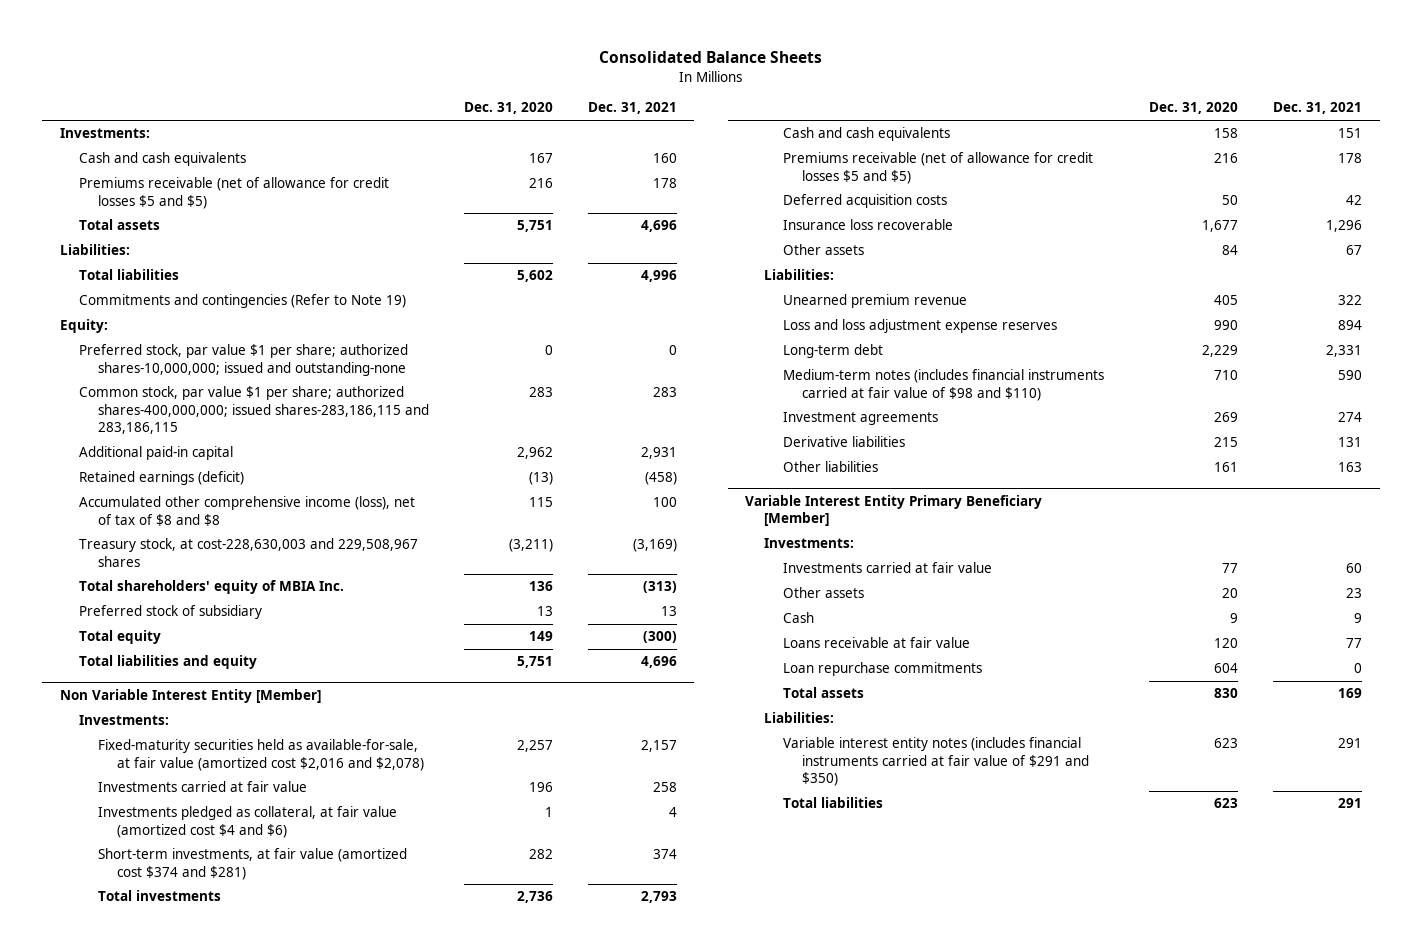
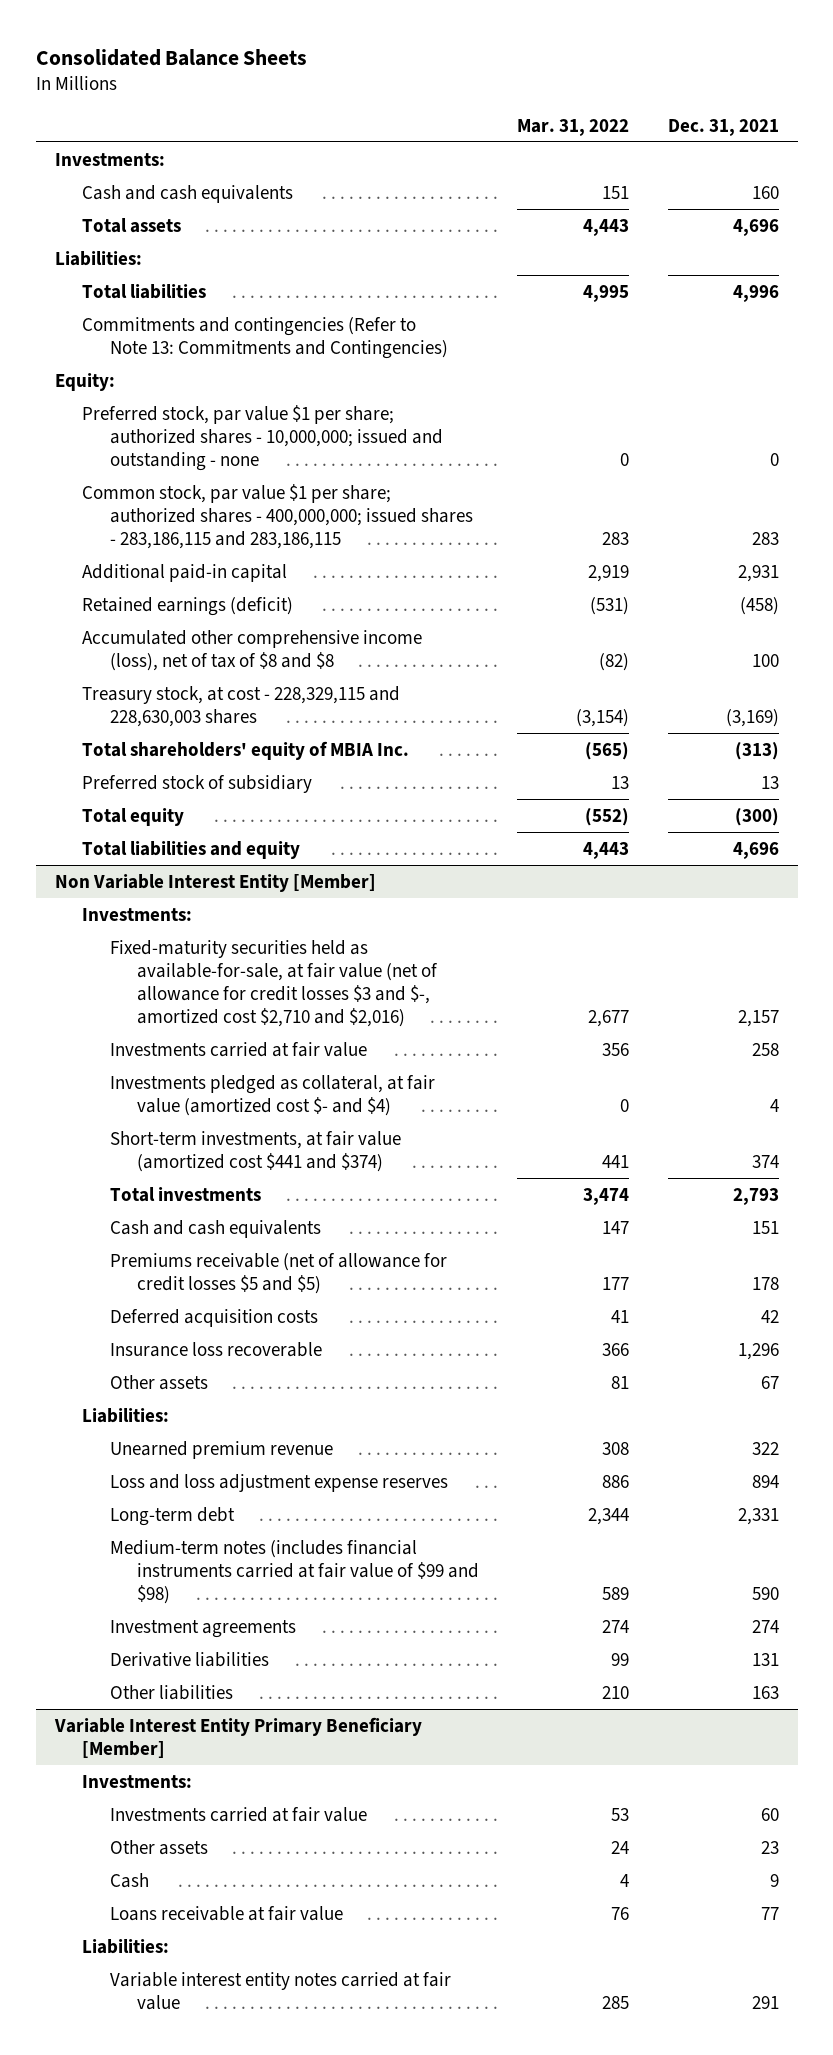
- | Dec. 31, 2020 | Dec. 31, 2021
+ | Mar. 31, 2022 | Dec. 31, 2021
- Premiums receivable (net of allowance for credit losses $5 and $5) | 216 | 178
- Commitments and contingencies (Refer to Note 19)
+ Commitments and contingencies (Refer to Note 13: Commitments and Contingencies)
- Preferred stock, par value $1 per share; authorized shares-10,000,000; issued and outstanding-none | 0 | 0
- Common stock, par value $1 per share; authorized shares-400,000,000; issued shares-283,186,115 and 283,186,115 | 283 | 283
+ Preferred stock, par value $1 per share; authorized shares - 10,000,000; issued and outstanding - none | 0 | 0
+ Common stock, par value $1 per share; authorized shares - 400,000,000; issued shares - 283,186,115 and 283,186,115 | 283 | 283
- Treasury stock, at cost-228,630,003 and 229,508,967 shares | (3,211) | (3,169)
+ Treasury stock, at cost - 228,329,115 and 228,630,003 shares | (3,154) | (3,169)
@ Non Variable Interest Entity [Member]
- Fixed-maturity securities held as available-for-sale, at fair value (amortized cost $2,016 and $2,078) | 2,257 | 2,157
+ Fixed-maturity securities held as available-for-sale, at fair value (net of allowance for credit losses $3 and $-, amortized cost $2,710 and $2,016) | 2,677 | 2,157
- Investments pledged as collateral, at fair value (amortized cost $4 and $6) | 1 | 4
- Short-term investments, at fair value (amortized cost $374 and $281) | 282 | 374
+ Investments pledged as collateral, at fair value (amortized cost $- and $4) | 0 | 4
+ Short-term investments, at fair value (amortized cost $441 and $374) | 441 | 374
- Medium-term notes (includes financial instruments carried at fair value of $98 and $110) | 710 | 590
+ Medium-term notes (includes financial instruments carried at fair value of $99 and $98) | 589 | 590
@ Variable Interest Entity Primary Beneficiary [Member]
- Loan repurchase commitments | 604 | 0
- Total assets | 830 | 169
- Variable interest entity notes (includes financial instruments carried at fair value of $291 and $350) | 623 | 291
- Total liabilities | 623 | 291
+ Variable interest entity notes carried at fair value | 285 | 291

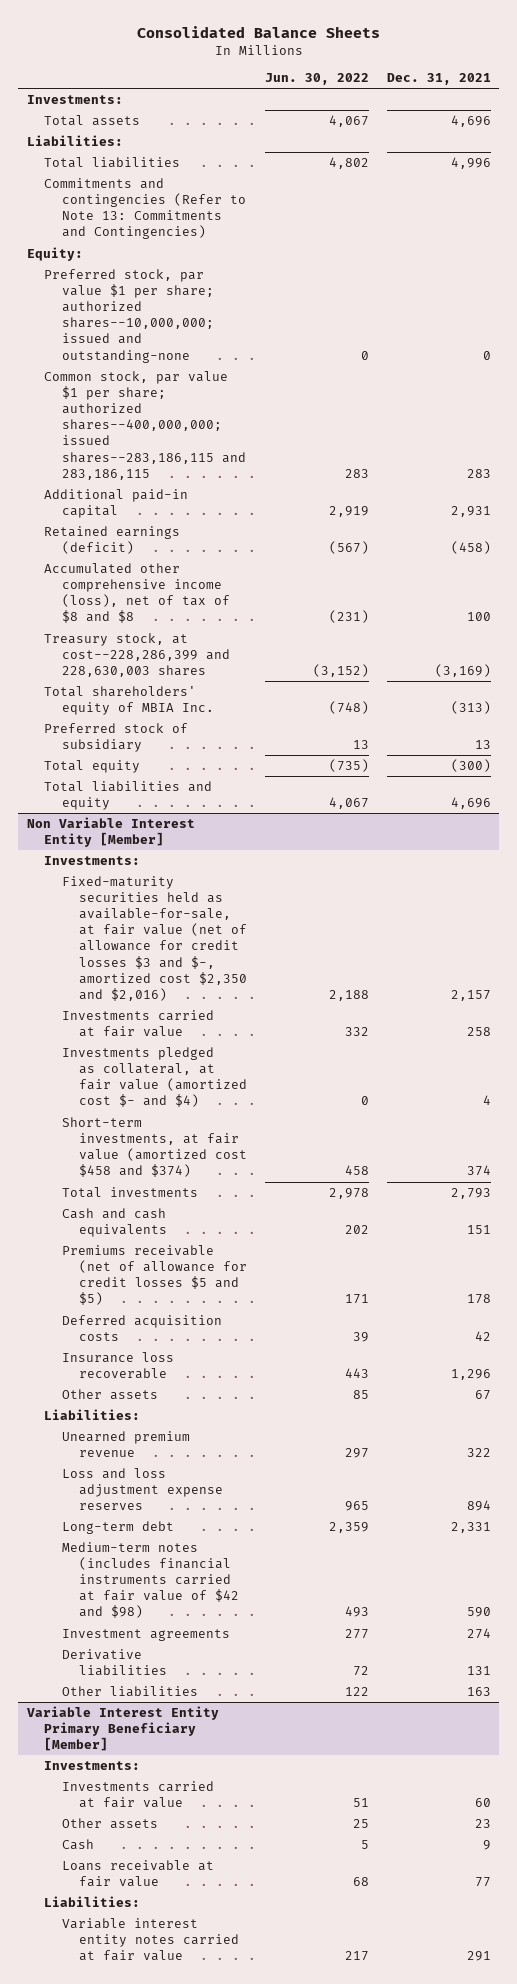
- | Mar. 31, 2022 | Dec. 31, 2021
+ | Jun. 30, 2022 | Dec. 31, 2021
- Cash and cash equivalents | 151 | 160
- Preferred stock, par value $1 per share; authorized shares - 10,000,000; issued and outstanding - none | 0 | 0
- Common stock, par value $1 per share; authorized shares - 400,000,000; issued shares - 283,186,115 and 283,186,115 | 283 | 283
+ Preferred stock, par value $1 per share; authorized shares--10,000,000; issued and outstanding-none | 0 | 0
+ Common stock, par value $1 per share; authorized shares--400,000,000; issued shares--283,186,115 and 283,186,115 | 283 | 283
- Treasury stock, at cost - 228,329,115 and 228,630,003 shares | (3,154) | (3,169)
+ Treasury stock, at cost--228,286,399 and 228,630,003 shares | (3,152) | (3,169)
@ Non Variable Interest Entity [Member]
- Fixed-maturity securities held as available-for-sale, at fair value (net of allowance for credit losses $3 and $-, amortized cost $2,710 and $2,016) | 2,677 | 2,157
+ Fixed-maturity securities held as available-for-sale, at fair value (net of allowance for credit losses $3 and $-, amortized cost $2,350 and $2,016) | 2,188 | 2,157
- Short-term investments, at fair value (amortized cost $441 and $374) | 441 | 374
+ Short-term investments, at fair value (amortized cost $458 and $374) | 458 | 374
- Medium-term notes (includes financial instruments carried at fair value of $99 and $98) | 589 | 590
+ Medium-term notes (includes financial instruments carried at fair value of $42 and $98) | 493 | 590

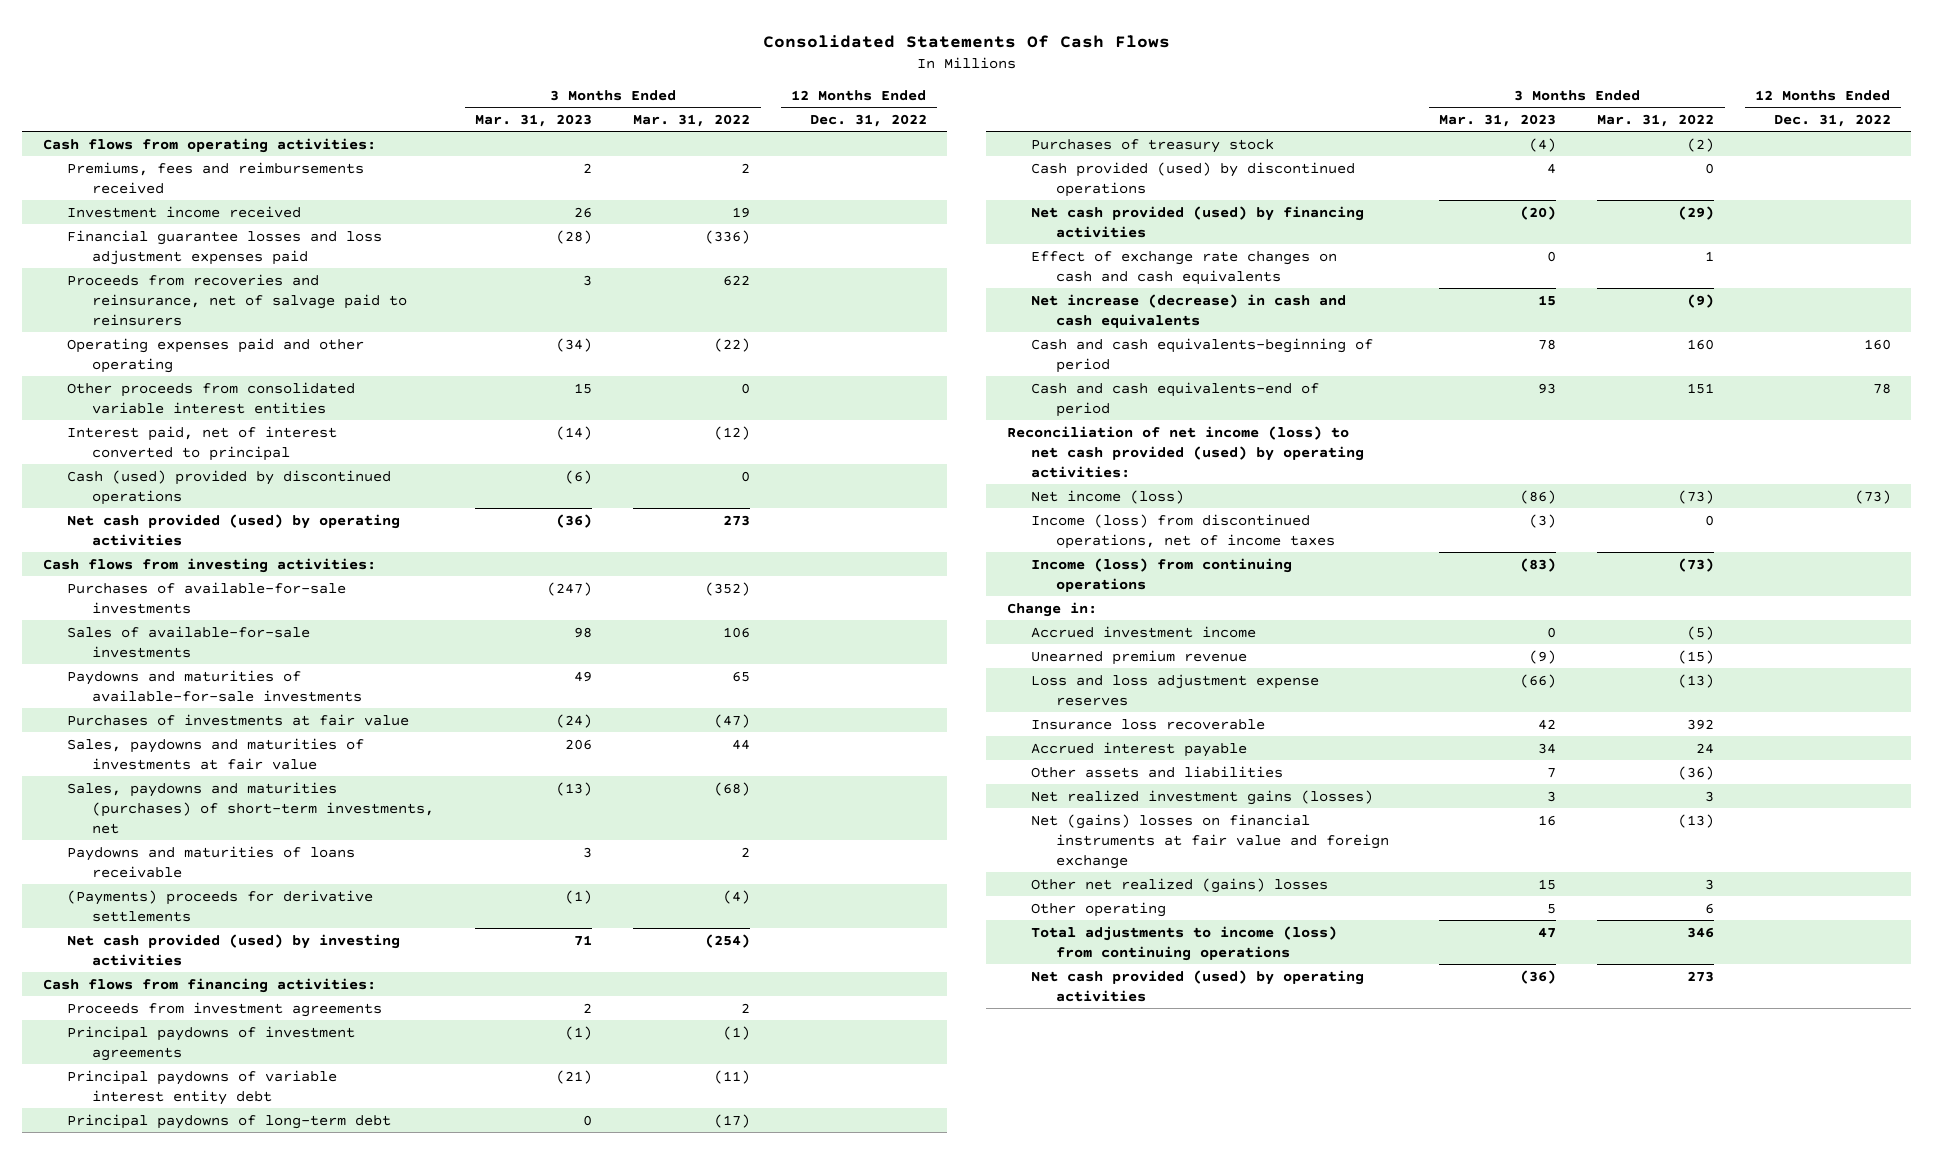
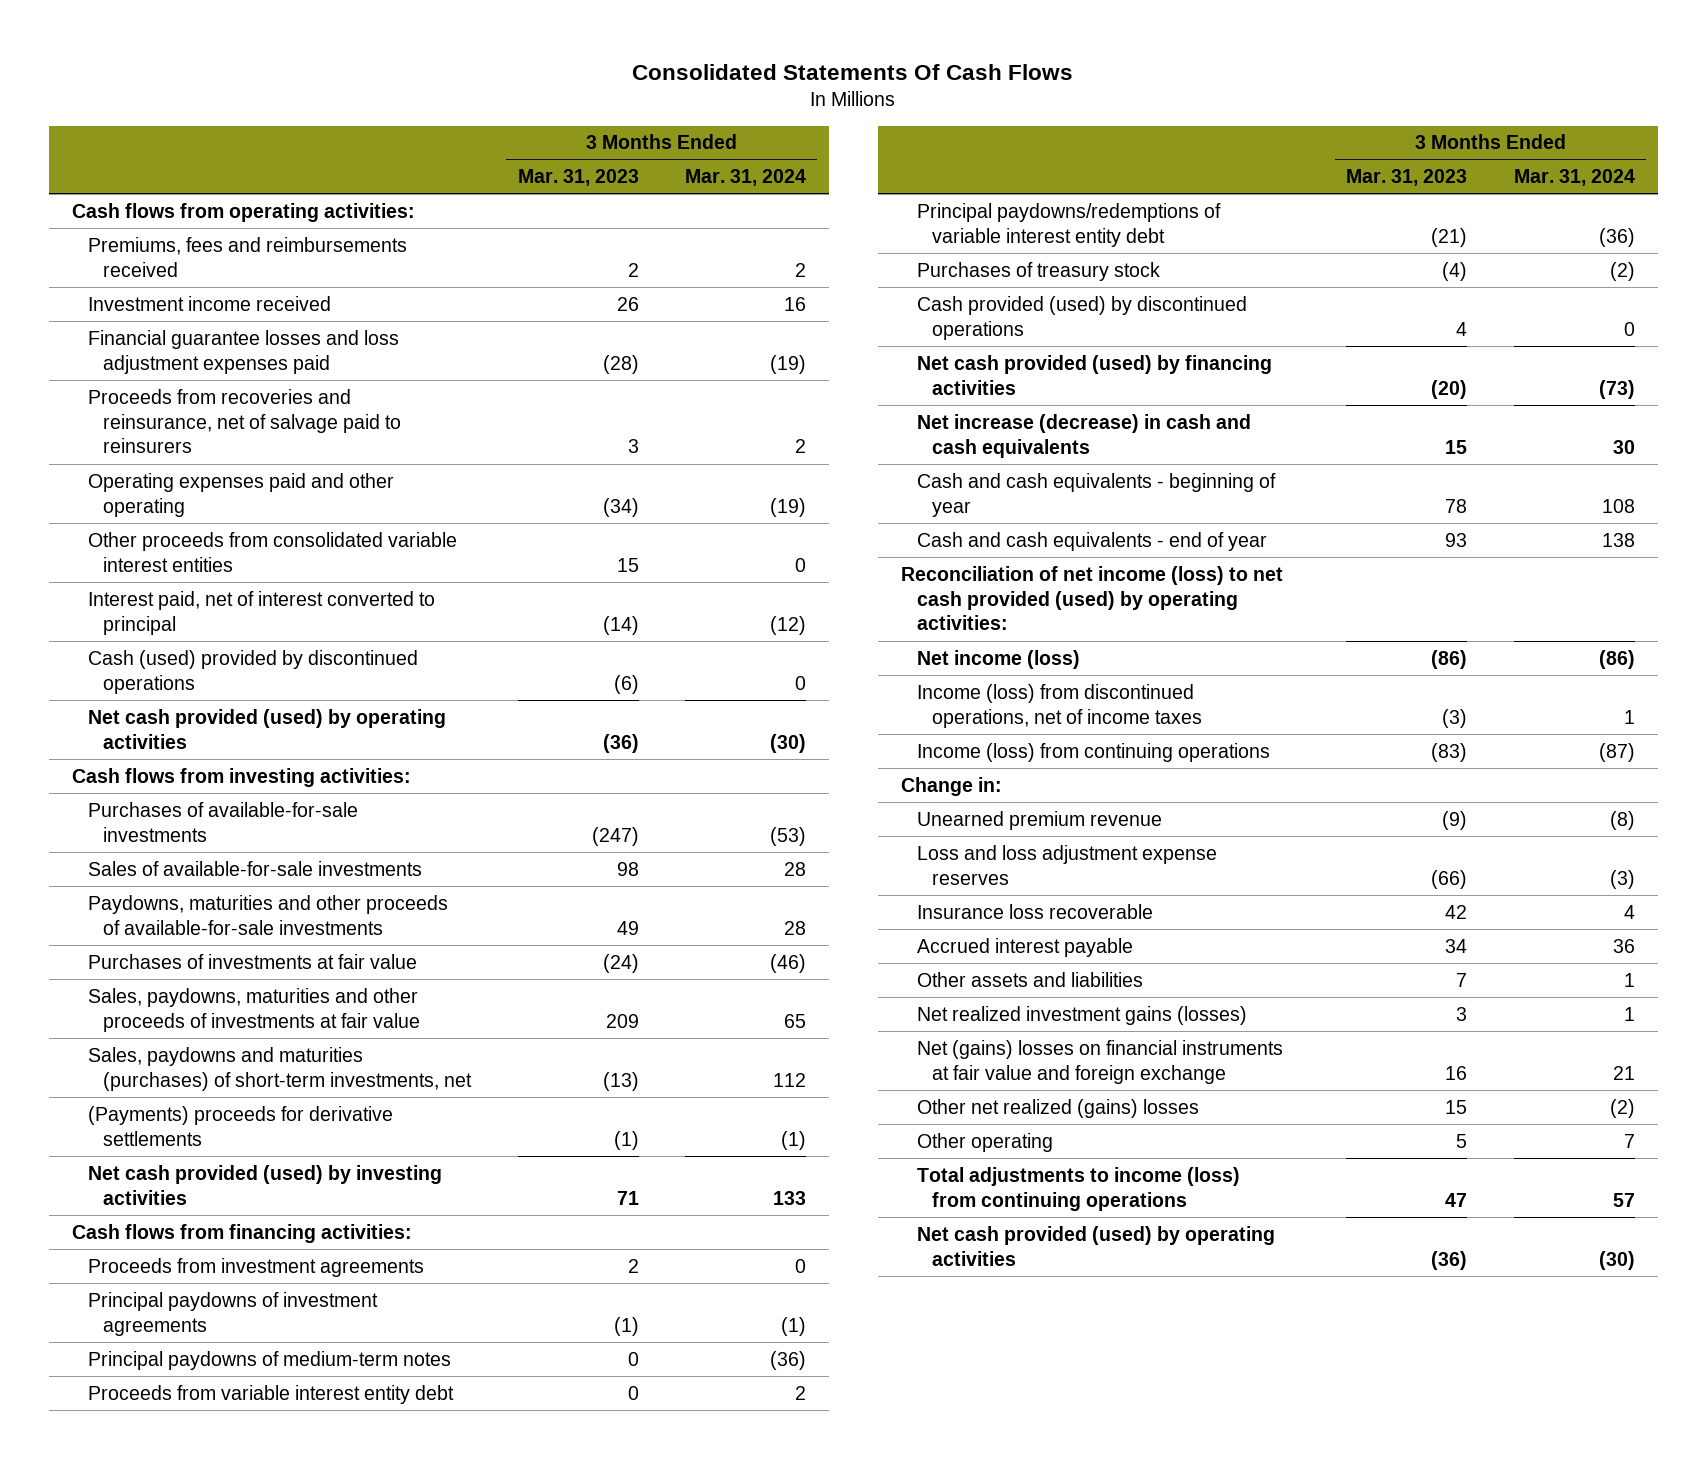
- | 3 Months Ended Mar. 31, 2023 | 3 Months Ended Mar. 31, 2022 | 12 Months Ended Dec. 31, 2022
+ | 3 Months Ended Mar. 31, 2023 | 3 Months Ended Mar. 31, 2024
- Paydowns and maturities of available-for-sale investments | 49 | 65 |
+ Paydowns, maturities and other proceeds of available-for-sale investments | 49 | 28
- Sales, paydowns and maturities of investments at fair value | 206 | 44 |
+ Sales, paydowns, maturities and other proceeds of investments at fair value | 209 | 65
- Paydowns and maturities of loans receivable | 3 | 2 |
- Principal paydowns of variable interest entity debt | (21) | (11) |
- Principal paydowns of long-term debt | 0 | (17) |
+ Principal paydowns of medium-term notes | 0 | (36)
+ Proceeds from variable interest entity debt | 0 | 2
+ Principal paydowns/redemptions of variable interest entity debt | (21) | (36)
- Effect of exchange rate changes on cash and cash equivalents | 0 | 1 |
- Cash and cash equivalents-beginning of period | 78 | 160 | 160
- Cash and cash equivalents-end of period | 93 | 151 | 78
+ Cash and cash equivalents - beginning of year | 78 | 108
+ Cash and cash equivalents - end of year | 93 | 138
- Accrued investment income | 0 | (5) |

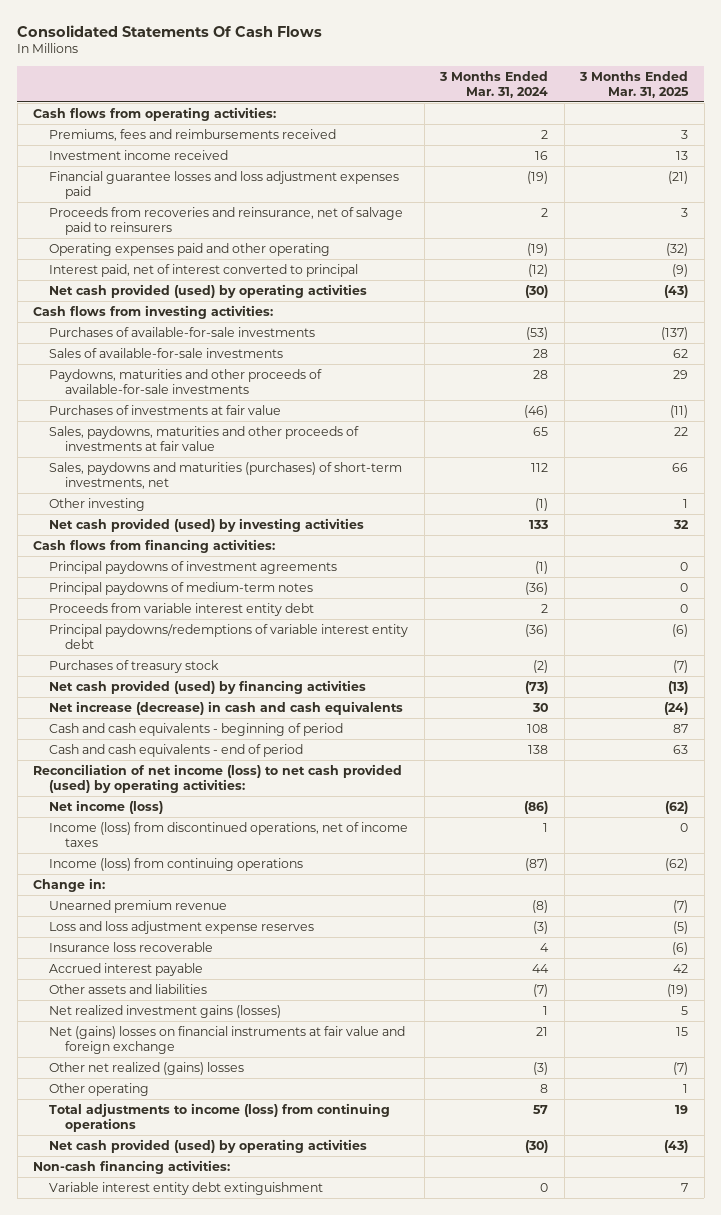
- | 3 Months Ended Mar. 31, 2023 | 3 Months Ended Mar. 31, 2024
+ | 3 Months Ended Mar. 31, 2024 | 3 Months Ended Mar. 31, 2025
- Other proceeds from consolidated variable interest entities | 15 | 0
- Cash (used) provided by discontinued operations | (6) | 0
- (Payments) proceeds for derivative settlements | (1) | (1)
+ Other investing | (1) | 1
- Proceeds from investment agreements | 2 | 0
- Cash provided (used) by discontinued operations | 4 | 0
- Cash and cash equivalents - beginning of year | 78 | 108
- Cash and cash equivalents - end of year | 93 | 138
+ Cash and cash equivalents - beginning of period | 108 | 87
+ Cash and cash equivalents - end of period | 138 | 63
- Accrued interest payable | 34 | 36
- Other assets and liabilities | 7 | 1
+ Accrued interest payable | 44 | 42
+ Other assets and liabilities | (7) | (19)
- Other net realized (gains) losses | 15 | (2)
- Other operating | 5 | 7
+ Other net realized (gains) losses | (3) | (7)
+ Other operating | 8 | 1
+ Non-cash financing activities:
+ Variable interest entity debt extinguishment | 0 | 7

